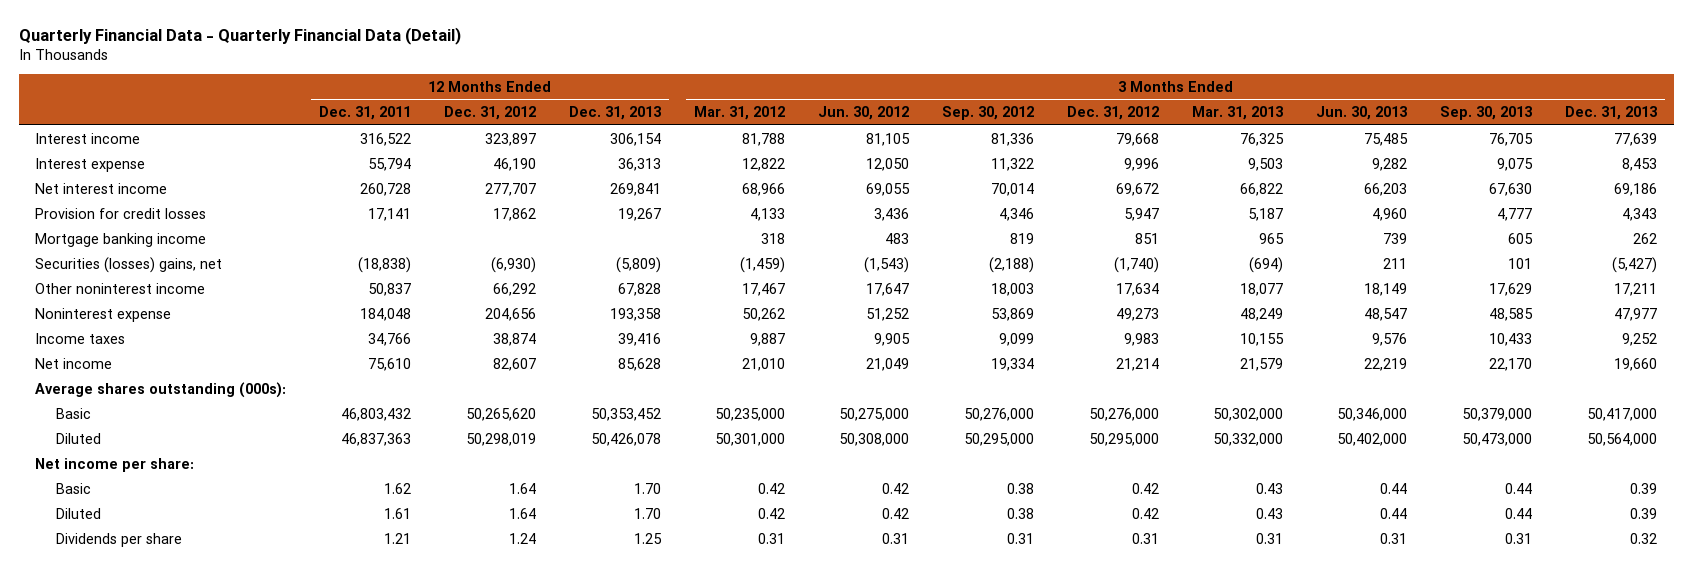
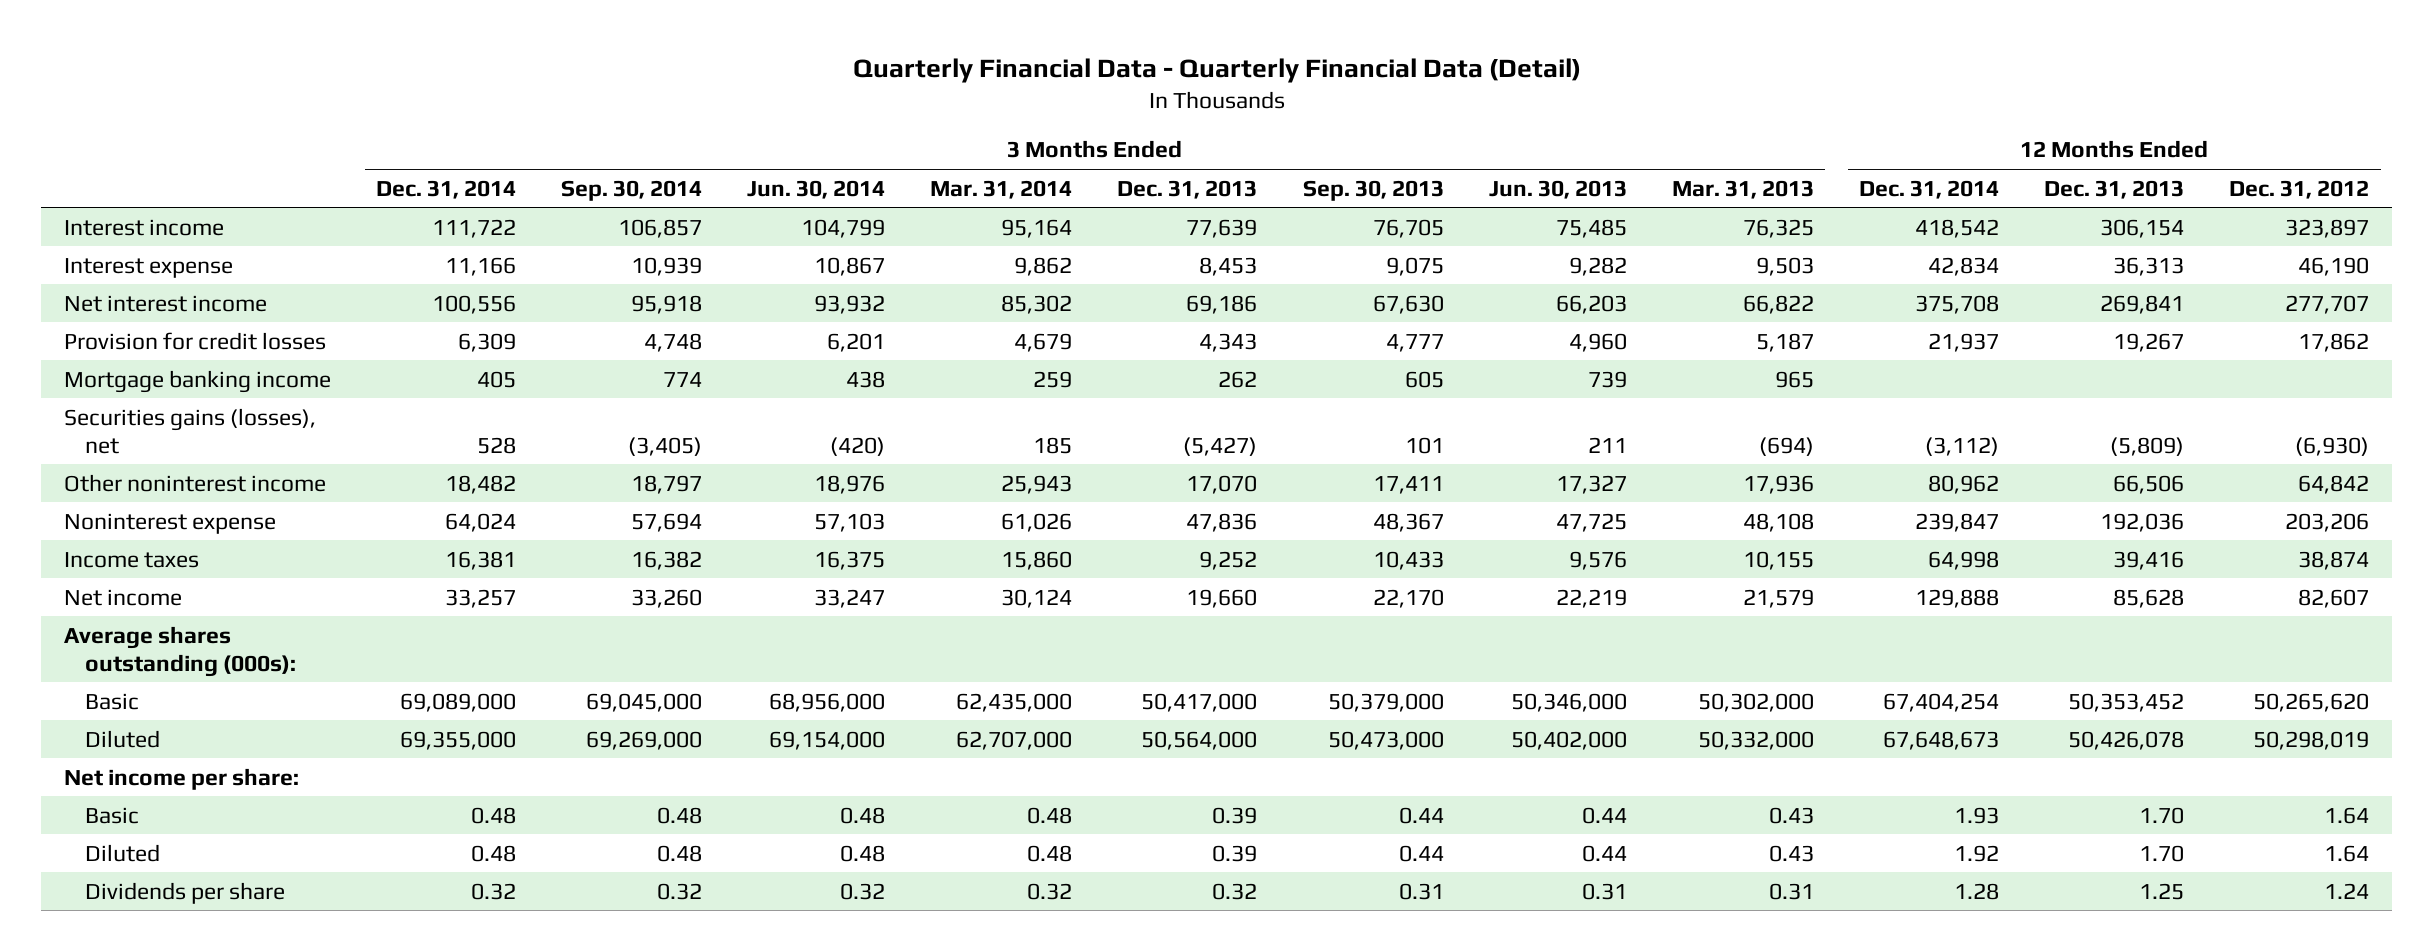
- | 12 Months Ended Dec. 31, 2011 | 12 Months Ended Dec. 31, 2012 | 12 Months Ended Dec. 31, 2013 | 3 Months Ended Mar. 31, 2012 | 3 Months Ended Jun. 30, 2012 | 3 Months Ended Sep. 30, 2012 | 3 Months Ended Dec. 31, 2012 | 3 Months Ended Mar. 31, 2013 | 3 Months Ended Jun. 30, 2013 | 3 Months Ended Sep. 30, 2013 | 3 Months Ended Dec. 31, 2013
+ | 3 Months Ended Dec. 31, 2014 | 3 Months Ended Sep. 30, 2014 | 3 Months Ended Jun. 30, 2014 | 3 Months Ended Mar. 31, 2014 | 3 Months Ended Dec. 31, 2013 | 3 Months Ended Sep. 30, 2013 | 3 Months Ended Jun. 30, 2013 | 3 Months Ended Mar. 31, 2013 | 12 Months Ended Dec. 31, 2014 | 12 Months Ended Dec. 31, 2013 | 12 Months Ended Dec. 31, 2012
- Securities (losses) gains, net | (18,838) | (6,930) | (5,809) | (1,459) | (1,543) | (2,188) | (1,740) | (694) | 211 | 101 | (5,427)
- Other noninterest income | 50,837 | 66,292 | 67,828 | 17,467 | 17,647 | 18,003 | 17,634 | 18,077 | 18,149 | 17,629 | 17,211
- Noninterest expense | 184,048 | 204,656 | 193,358 | 50,262 | 51,252 | 53,869 | 49,273 | 48,249 | 48,547 | 48,585 | 47,977
+ Securities gains (losses), net | 528 | (3,405) | (420) | 185 | (5,427) | 101 | 211 | (694) | (3,112) | (5,809) | (6,930)
+ Other noninterest income | 18,482 | 18,797 | 18,976 | 25,943 | 17,070 | 17,411 | 17,327 | 17,936 | 80,962 | 66,506 | 64,842
+ Noninterest expense | 64,024 | 57,694 | 57,103 | 61,026 | 47,836 | 48,367 | 47,725 | 48,108 | 239,847 | 192,036 | 203,206

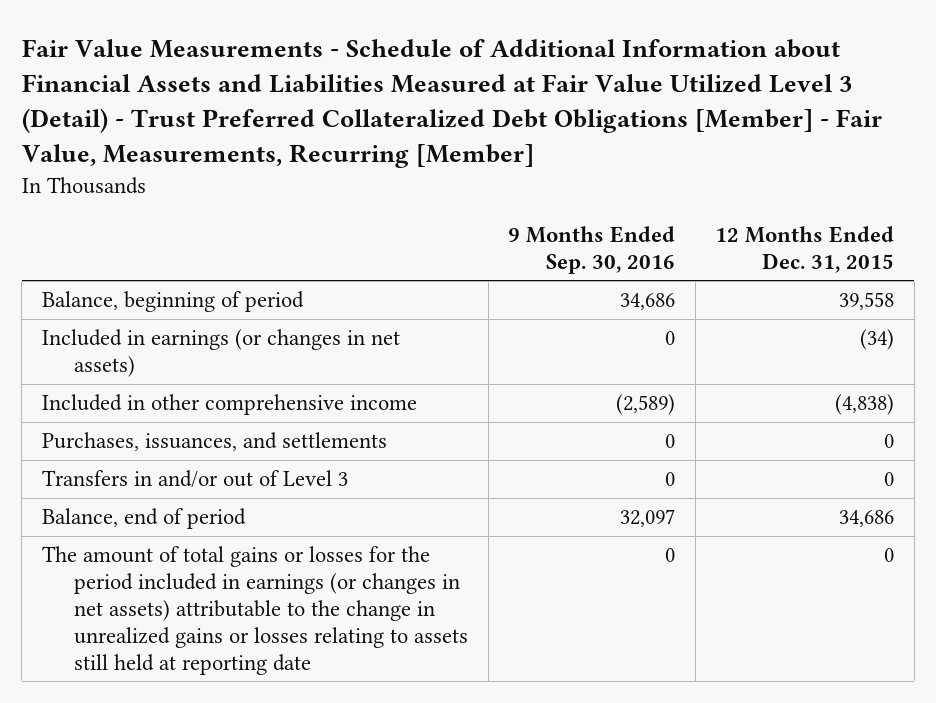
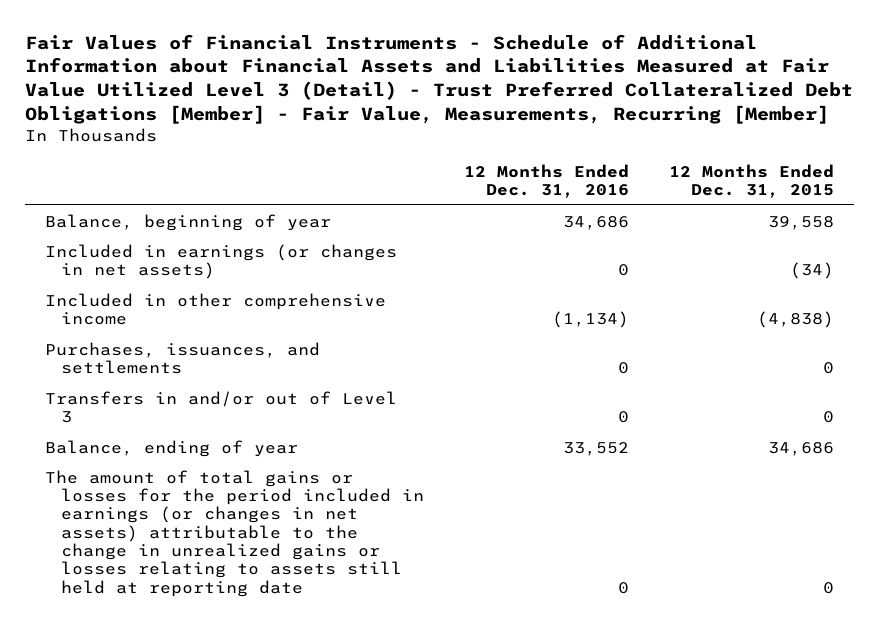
- Fair Value Measurements - Schedule of Additional Information about Financial Assets and Liabilities Measured at Fair Value Utilized Level 3 (Detail) - Trust Preferred Collateralized Debt Obligations [Member] - Fair Value, Measurements, Recurring [Member]
+ Fair Values of Financial Instruments - Schedule of Additional Information about Financial Assets and Liabilities Measured at Fair Value Utilized Level 3 (Detail) - Trust Preferred Collateralized Debt Obligations [Member] - Fair Value, Measurements, Recurring [Member]
- | 9 Months Ended Sep. 30, 2016 | 12 Months Ended Dec. 31, 2015
+ | 12 Months Ended Dec. 31, 2016 | 12 Months Ended Dec. 31, 2015
- Balance, beginning of period | 34,686 | 39,558
+ Balance, beginning of year | 34,686 | 39,558
- Balance, end of period | 32,097 | 34,686
+ Balance, ending of year | 33,552 | 34,686

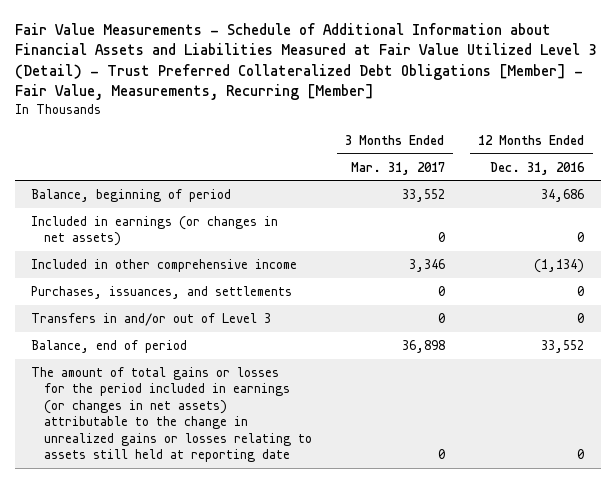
- Fair Values of Financial Instruments - Schedule of Additional Information about Financial Assets and Liabilities Measured at Fair Value Utilized Level 3 (Detail) - Trust Preferred Collateralized Debt Obligations [Member] - Fair Value, Measurements, Recurring [Member]
+ Fair Value Measurements - Schedule of Additional Information about Financial Assets and Liabilities Measured at Fair Value Utilized Level 3 (Detail) - Trust Preferred Collateralized Debt Obligations [Member] - Fair Value, Measurements, Recurring [Member]
- | 12 Months Ended Dec. 31, 2016 | 12 Months Ended Dec. 31, 2015
+ | 3 Months Ended Mar. 31, 2017 | 12 Months Ended Dec. 31, 2016
- Balance, beginning of year | 34,686 | 39,558
+ Balance, beginning of period | 33,552 | 34,686
- Balance, ending of year | 33,552 | 34,686
+ Balance, end of period | 36,898 | 33,552

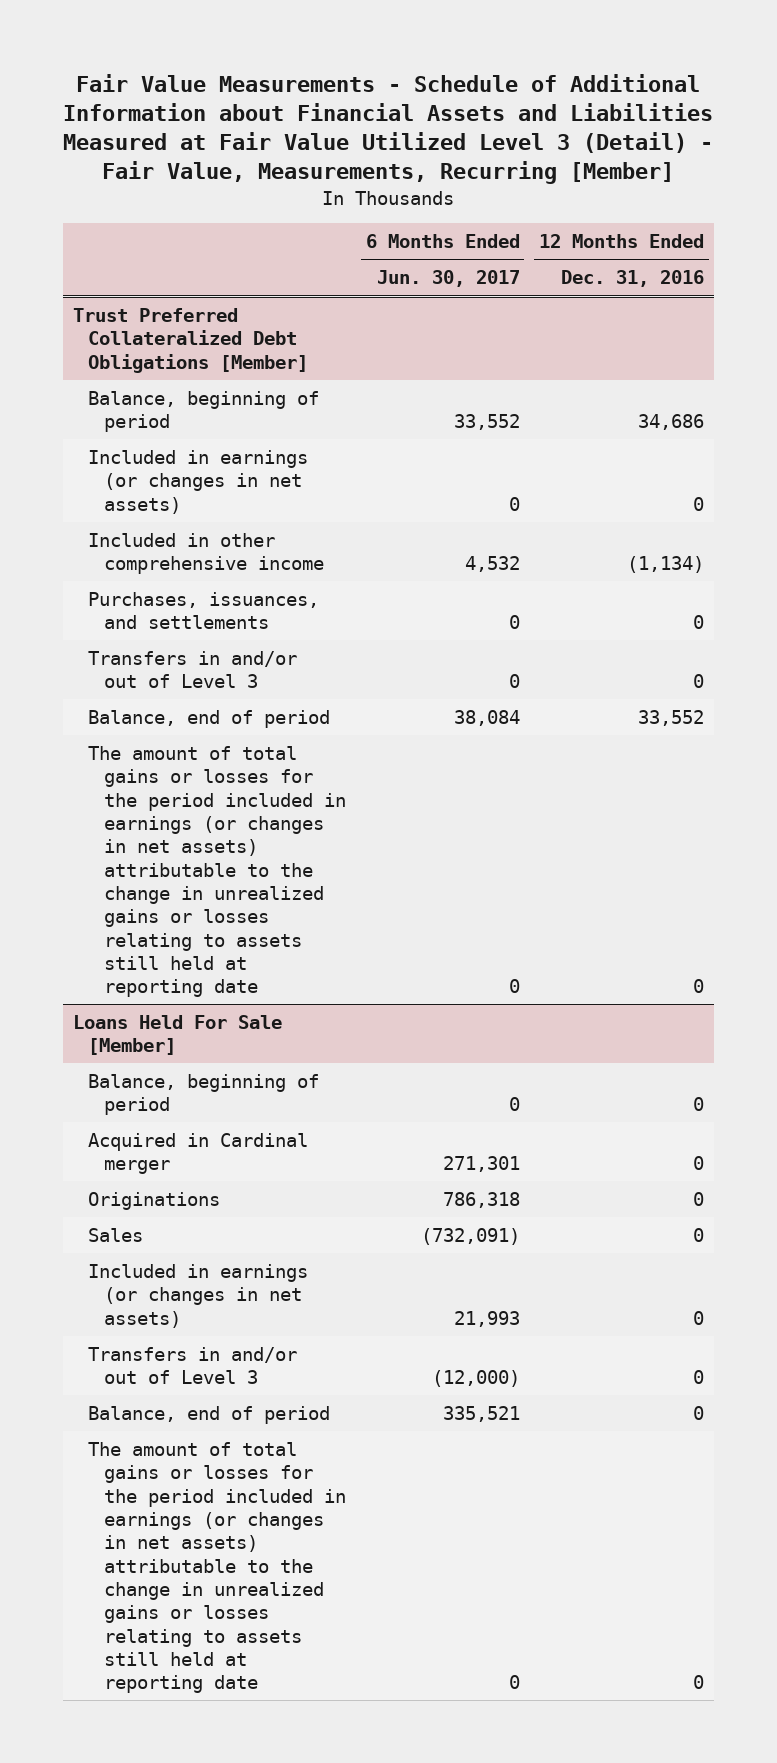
- Fair Value Measurements - Schedule of Additional Information about Financial Assets and Liabilities Measured at Fair Value Utilized Level 3 (Detail) - Trust Preferred Collateralized Debt Obligations [Member] - Fair Value, Measurements, Recurring [Member]
+ Fair Value Measurements - Schedule of Additional Information about Financial Assets and Liabilities Measured at Fair Value Utilized Level 3 (Detail) - Fair Value, Measurements, Recurring [Member]
- | 3 Months Ended Mar. 31, 2017 | 12 Months Ended Dec. 31, 2016
+ | 6 Months Ended Jun. 30, 2017 | 12 Months Ended Dec. 31, 2016
+ Trust Preferred Collateralized Debt Obligations [Member]
+ Loans Held For Sale [Member]
+ Balance, beginning of period | 0 | 0
+ Acquired in Cardinal merger | 271,301 | 0
+ Originations | 786,318 | 0
+ Sales | (732,091) | 0
+ Included in earnings (or changes in net assets) | 21,993 | 0
+ Transfers in and/or out of Level 3 | (12,000) | 0
+ Balance, end of period | 335,521 | 0
+ The amount of total gains or losses for the period included in earnings (or changes in net assets) attributable to the change in unrealized gains or losses relating to assets still held at reporting date | 0 | 0

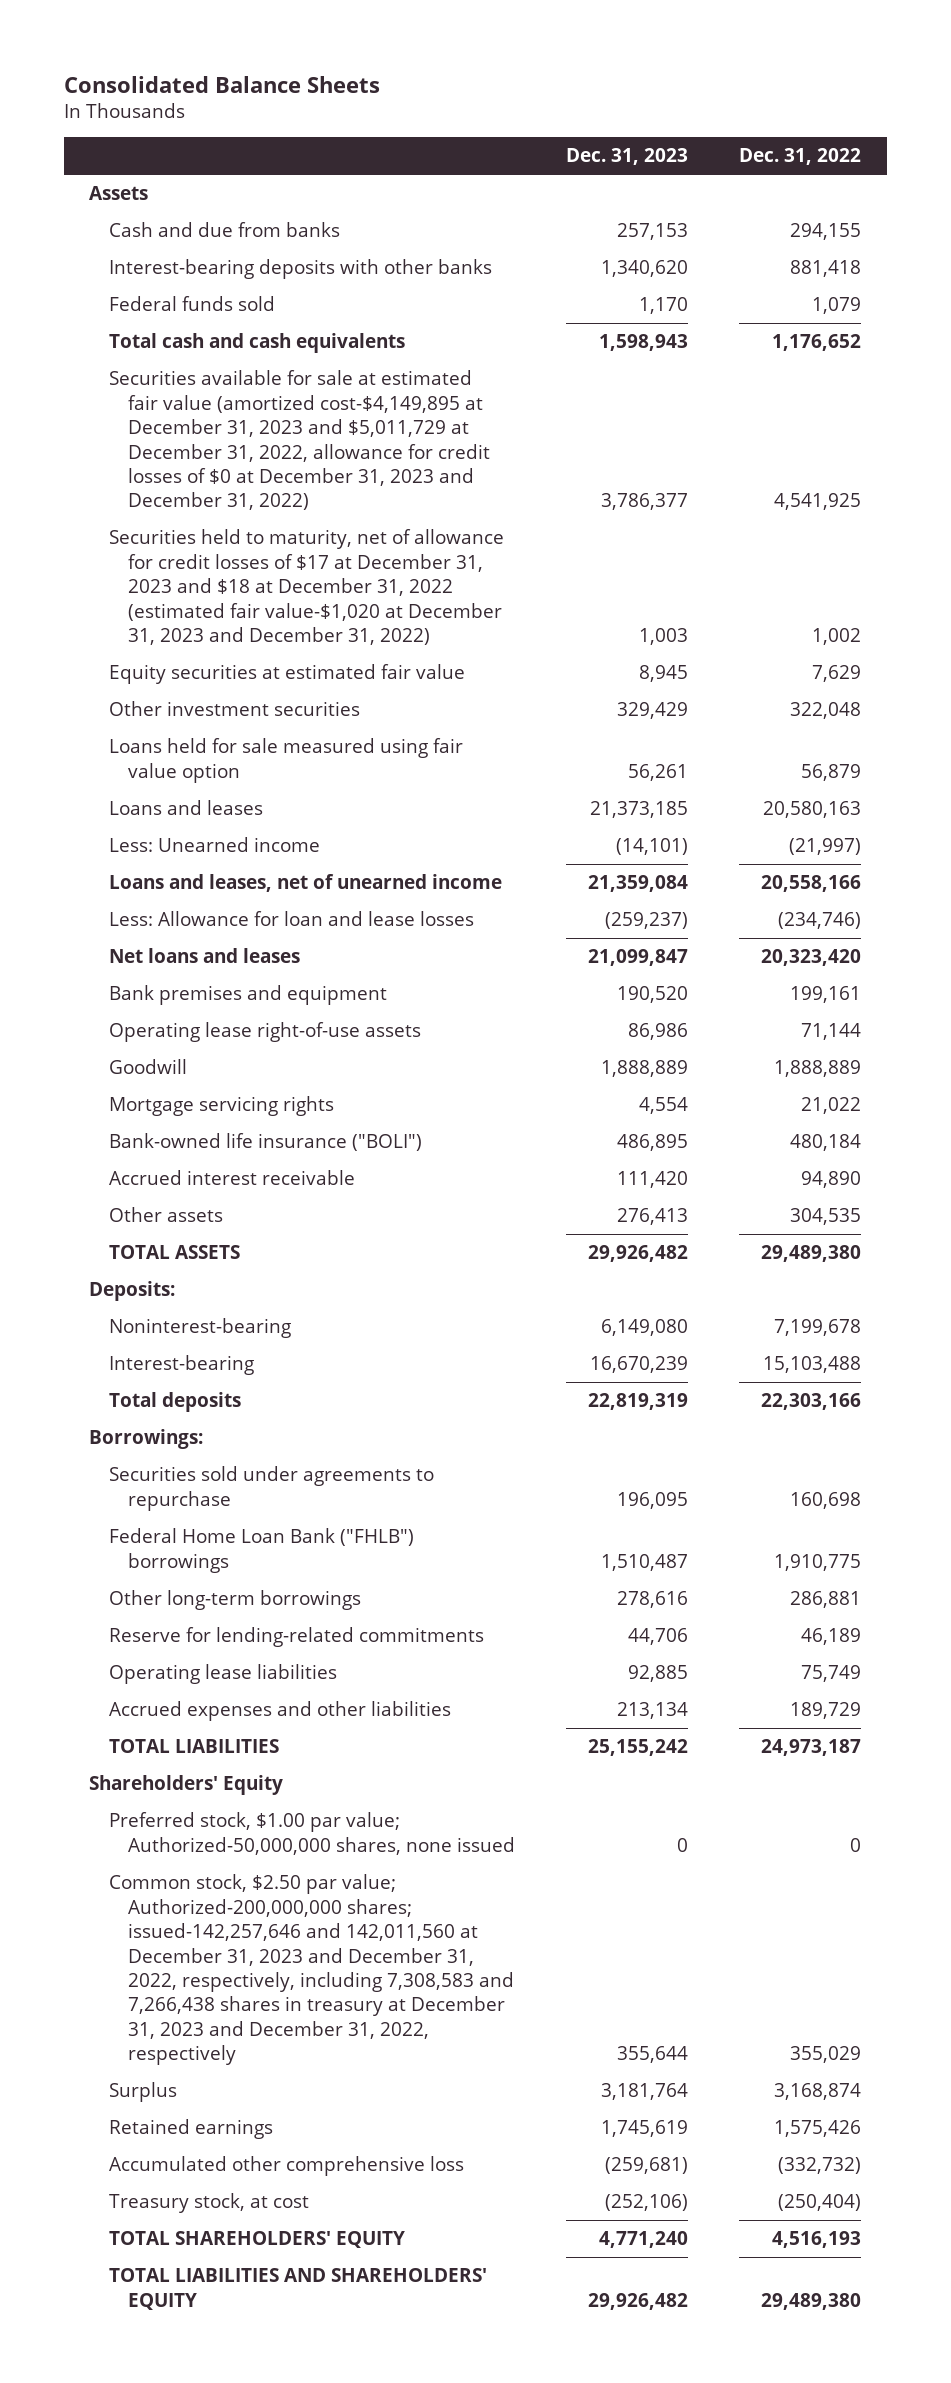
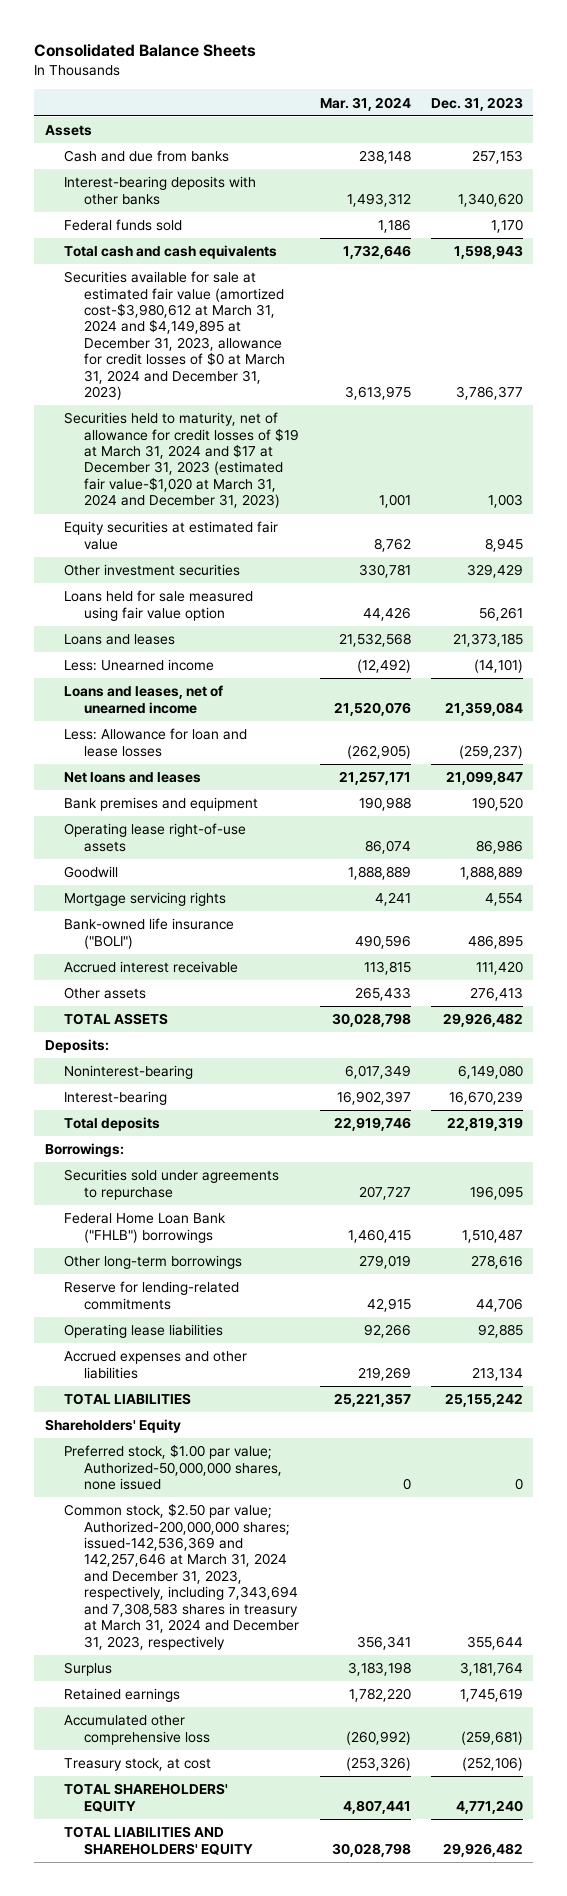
- | Dec. 31, 2023 | Dec. 31, 2022
+ | Mar. 31, 2024 | Dec. 31, 2023
- Securities available for sale at estimated fair value (amortized cost-$4,149,895 at December 31, 2023 and $5,011,729 at December 31, 2022, allowance for credit losses of $0 at December 31, 2023 and December 31, 2022) | 3,786,377 | 4,541,925
- Securities held to maturity, net of allowance for credit losses of $17 at December 31, 2023 and $18 at December 31, 2022 (estimated fair value-$1,020 at December 31, 2023 and December 31, 2022) | 1,003 | 1,002
+ Securities available for sale at estimated fair value (amortized cost-$3,980,612 at March 31, 2024 and $4,149,895 at December 31, 2023, allowance for credit losses of $0 at March 31, 2024 and December 31, 2023) | 3,613,975 | 3,786,377
+ Securities held to maturity, net of allowance for credit losses of $19 at March 31, 2024 and $17 at December 31, 2023 (estimated fair value-$1,020 at March 31, 2024 and December 31, 2023) | 1,001 | 1,003
- Common stock, $2.50 par value; Authorized-200,000,000 shares; issued-142,257,646 and 142,011,560 at December 31, 2023 and December 31, 2022, respectively, including 7,308,583 and 7,266,438 shares in treasury at December 31, 2023 and December 31, 2022, respectively | 355,644 | 355,029
+ Common stock, $2.50 par value; Authorized-200,000,000 shares; issued-142,536,369 and 142,257,646 at March 31, 2024 and December 31, 2023, respectively, including 7,343,694 and 7,308,583 shares in treasury at March 31, 2024 and December 31, 2023, respectively | 356,341 | 355,644

